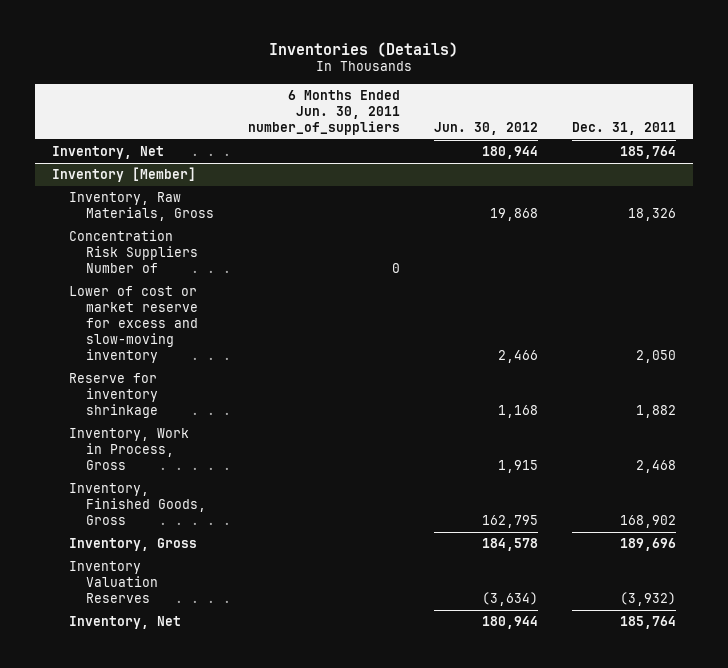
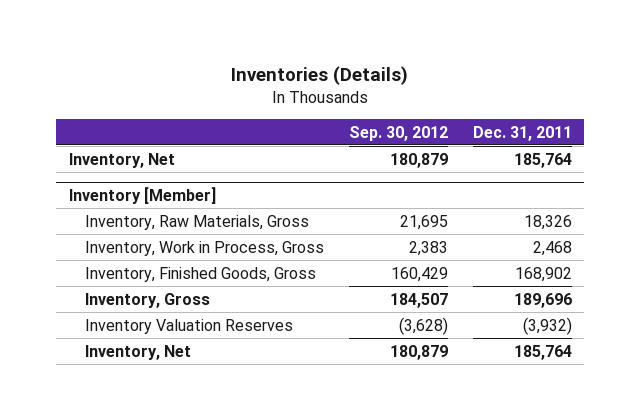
- | 6 Months Ended Jun. 30, 2011 number_of_suppliers | Jun. 30, 2012 | Dec. 31, 2011
+ | Sep. 30, 2012 | Dec. 31, 2011
@ Inventory [Member]
- Concentration Risk Suppliers Number of | 0 | |
- Lower of cost or market reserve for excess and slow-moving inventory | | 2,466 | 2,050
- Reserve for inventory shrinkage | | 1,168 | 1,882

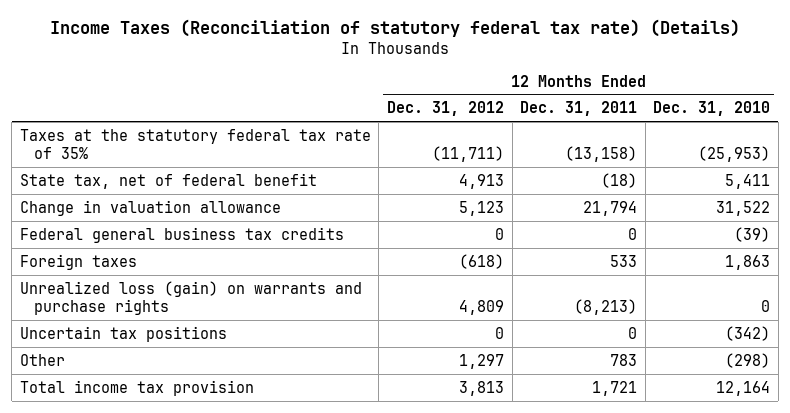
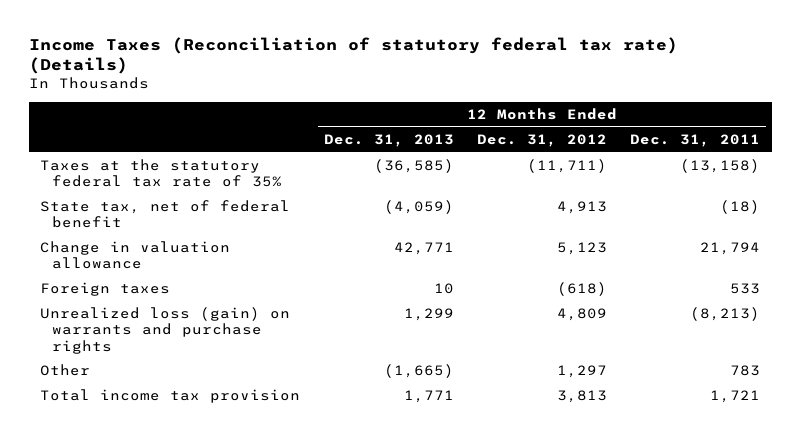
- | 12 Months Ended Dec. 31, 2012 | 12 Months Ended Dec. 31, 2011 | 12 Months Ended Dec. 31, 2010
+ | 12 Months Ended Dec. 31, 2013 | 12 Months Ended Dec. 31, 2012 | 12 Months Ended Dec. 31, 2011
- Federal general business tax credits | 0 | 0 | (39)
- Uncertain tax positions | 0 | 0 | (342)

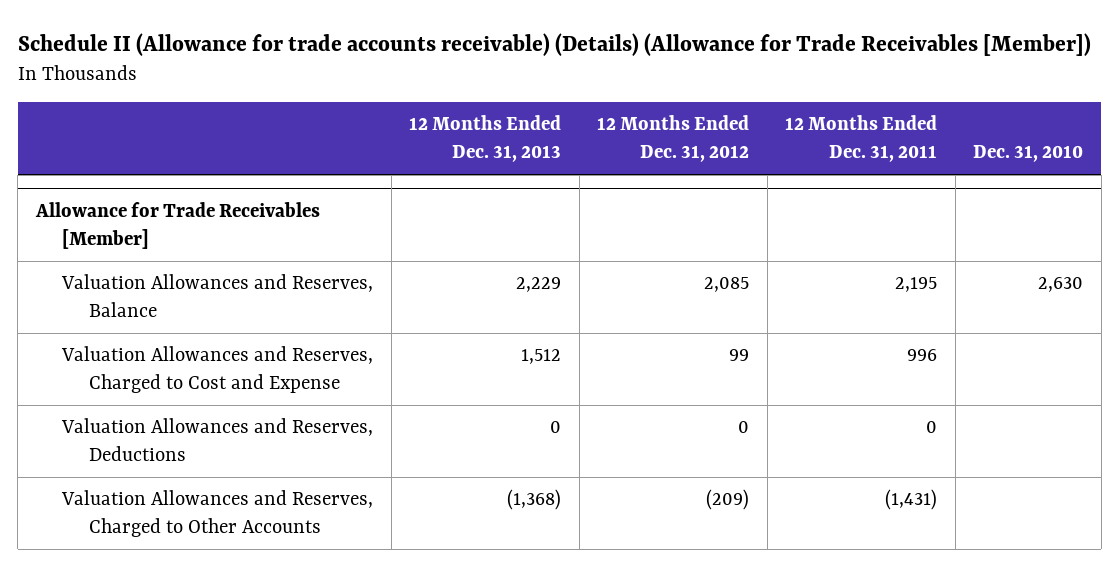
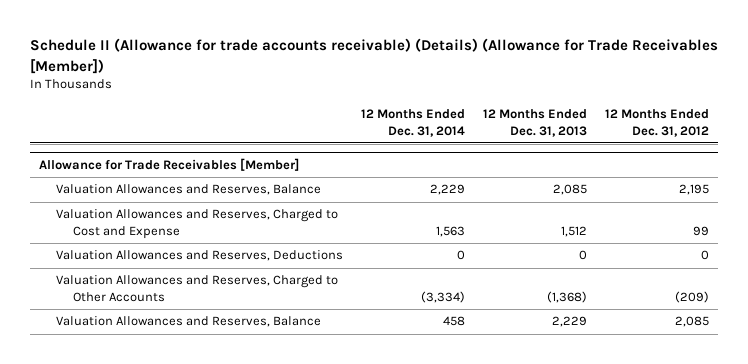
- | 12 Months Ended Dec. 31, 2013 | 12 Months Ended Dec. 31, 2012 | 12 Months Ended Dec. 31, 2011 | Dec. 31, 2010
+ | 12 Months Ended Dec. 31, 2014 | 12 Months Ended Dec. 31, 2013 | 12 Months Ended Dec. 31, 2012
@ Allowance for Trade Receivables [Member]
+ Valuation Allowances and Reserves, Balance | 2,229 | 2,085 | 2,195
moved down: Valuation Allowances and Reserves, Balance | 458 | 2,229 | 2,085

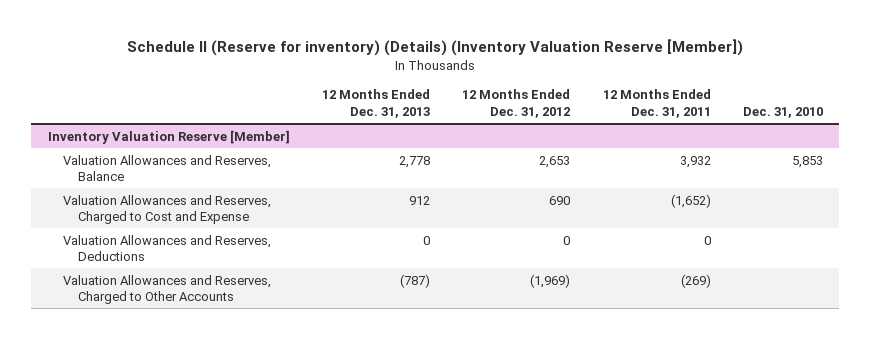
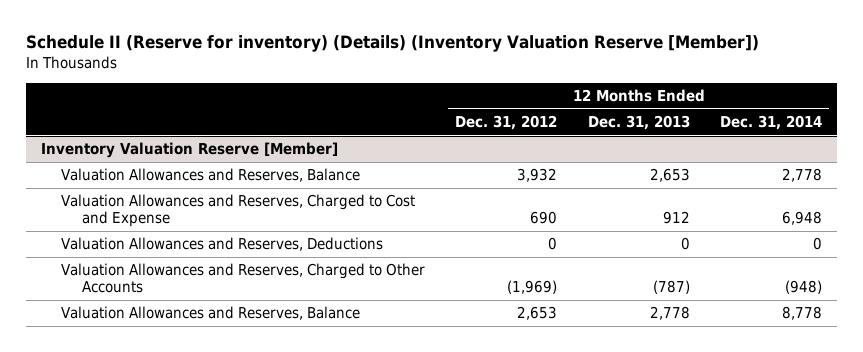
- | 12 Months Ended Dec. 31, 2013 | 12 Months Ended Dec. 31, 2012 | 12 Months Ended Dec. 31, 2011 | Dec. 31, 2010
+ | 12 Months Ended Dec. 31, 2012 | 12 Months Ended Dec. 31, 2013 | 12 Months Ended Dec. 31, 2014
@ Inventory Valuation Reserve [Member]
+ Valuation Allowances and Reserves, Balance | 3,932 | 2,653 | 2,778
moved down: Valuation Allowances and Reserves, Balance | 2,653 | 2,778 | 8,778

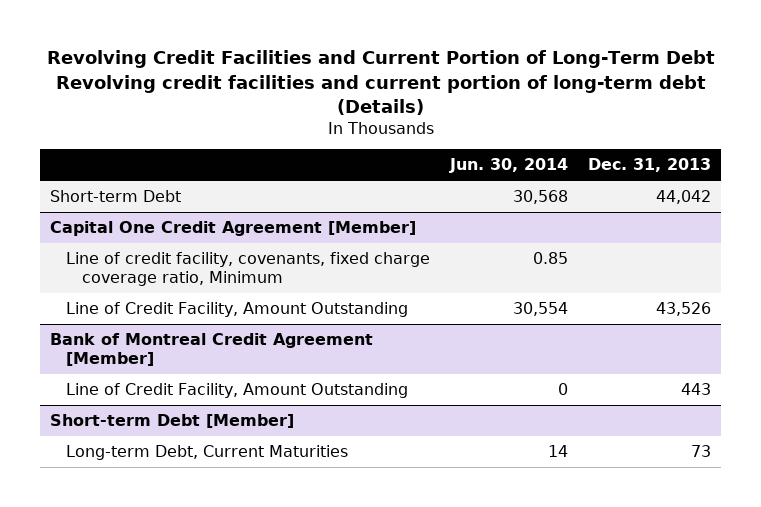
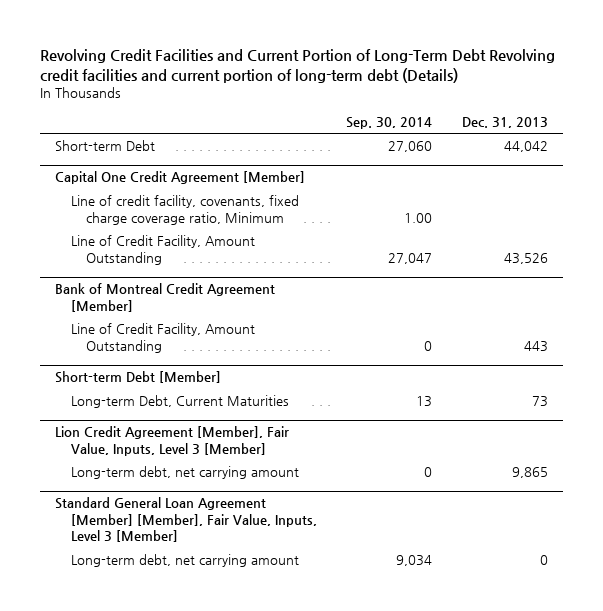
- | Jun. 30, 2014 | Dec. 31, 2013
+ | Sep. 30, 2014 | Dec. 31, 2013
+ Lion Credit Agreement [Member], Fair Value, Inputs, Level 3 [Member]
+ Long-term debt, net carrying amount | 0 | 9,865
+ Standard General Loan Agreement [Member] [Member], Fair Value, Inputs, Level 3 [Member]
+ Long-term debt, net carrying amount | 9,034 | 0

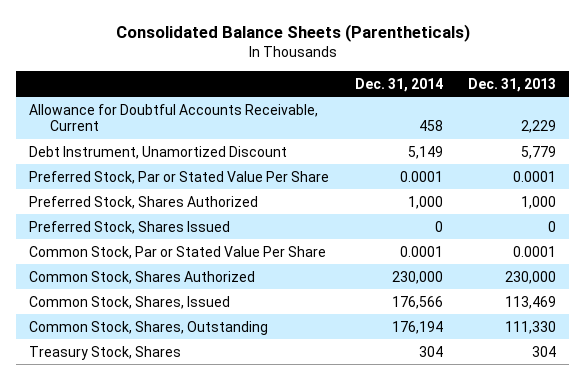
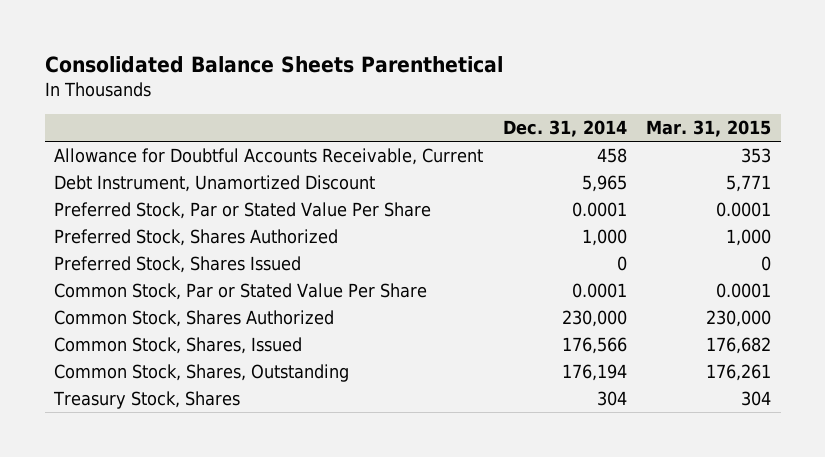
- Consolidated Balance Sheets (Parentheticals)
+ Consolidated Balance Sheets Parenthetical
- | Dec. 31, 2014 | Dec. 31, 2013
+ | Dec. 31, 2014 | Mar. 31, 2015
- Debt Instrument, Unamortized Discount | 5,149 | 5,779
+ Debt Instrument, Unamortized Discount | 5,965 | 5,771

